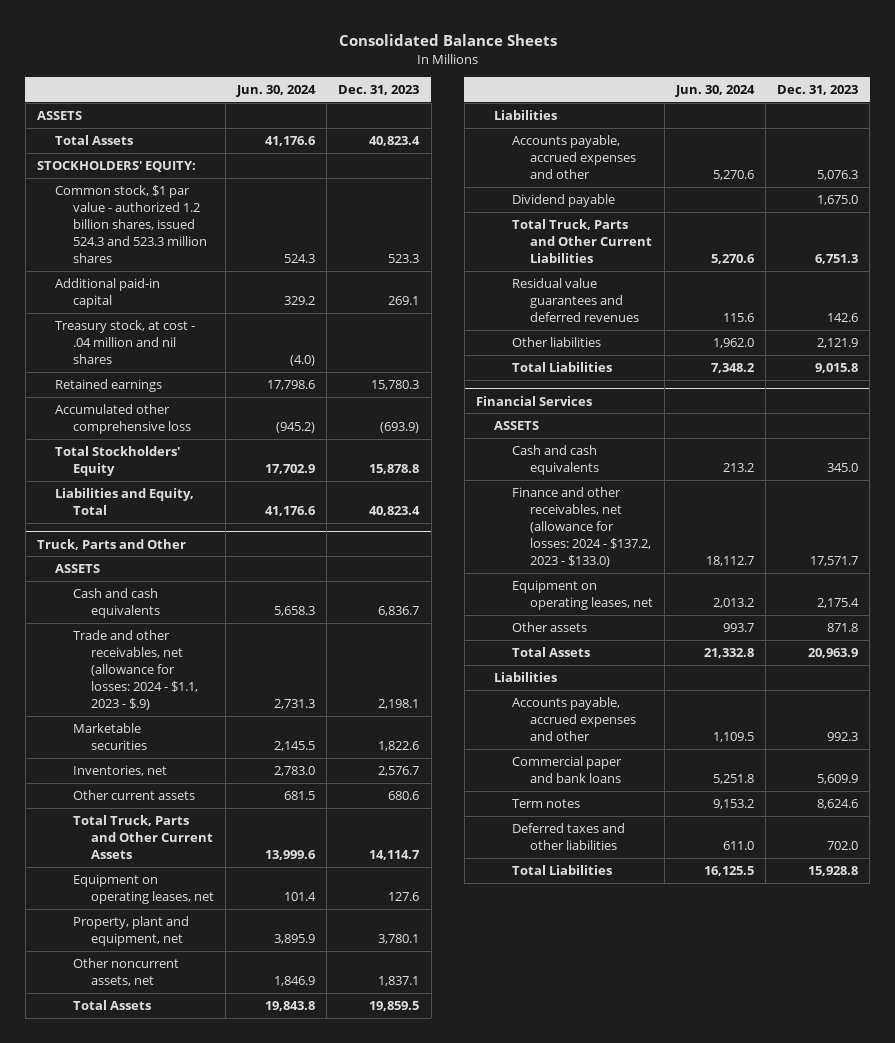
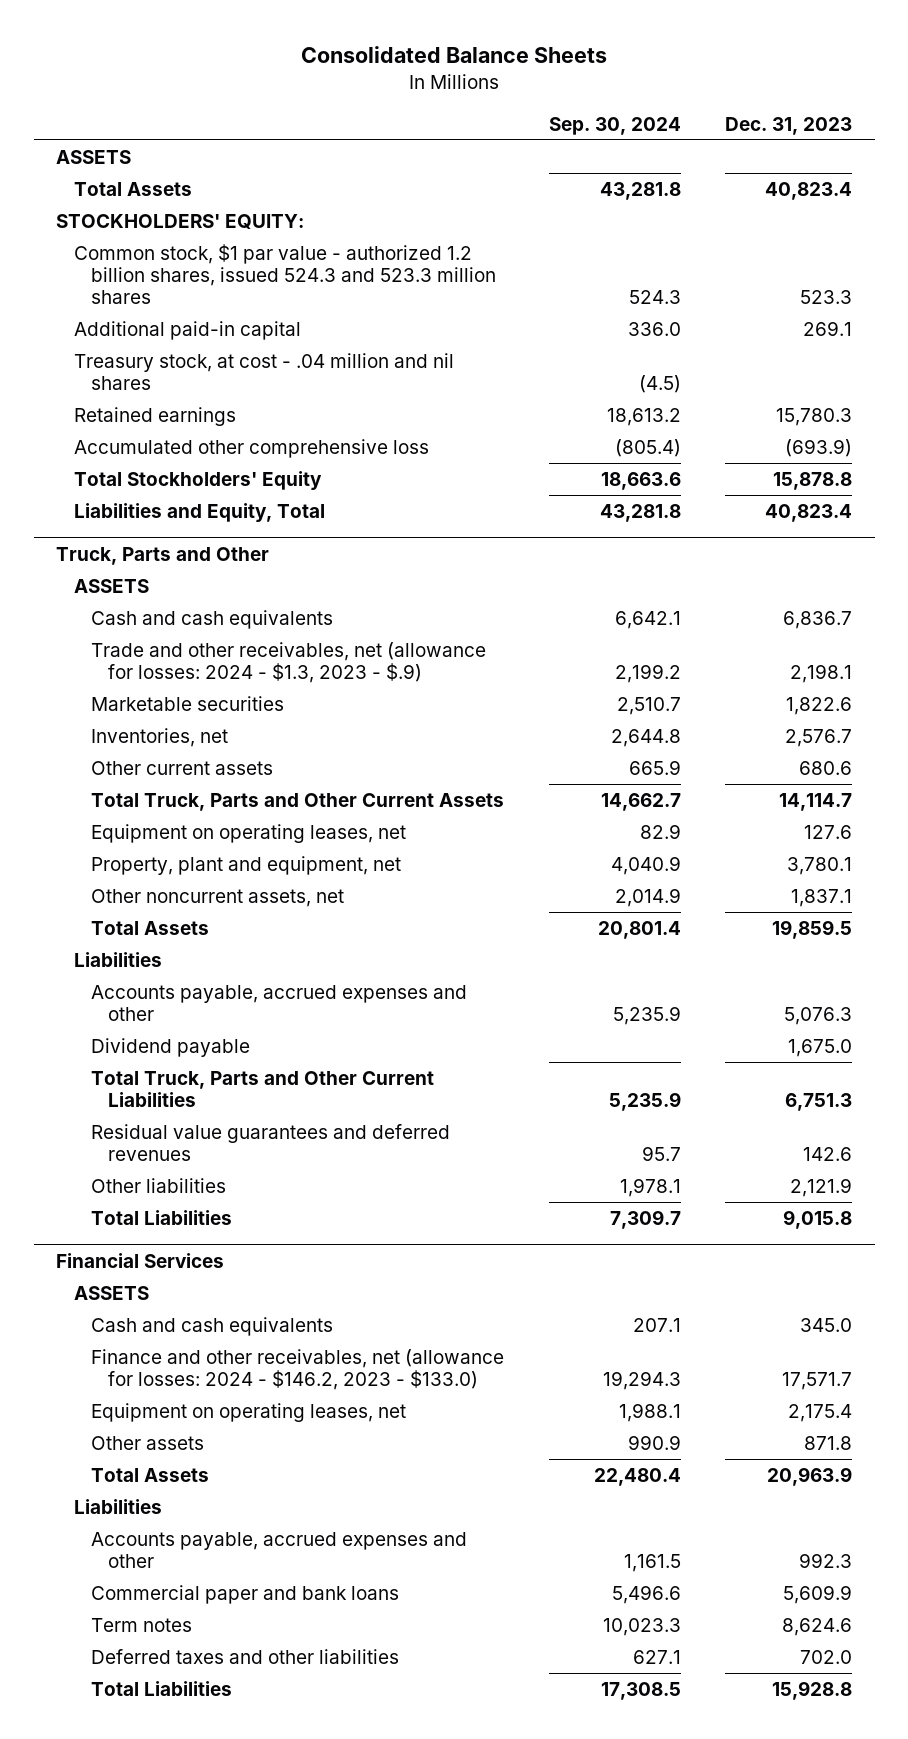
- | Jun. 30, 2024 | Dec. 31, 2023
+ | Sep. 30, 2024 | Dec. 31, 2023
@ Truck, Parts and Other
- Trade and other receivables, net (allowance for losses: 2024 - $1.1, 2023 - $.9) | 2,731.3 | 2,198.1
+ Trade and other receivables, net (allowance for losses: 2024 - $1.3, 2023 - $.9) | 2,199.2 | 2,198.1
@ Financial Services
- Finance and other receivables, net (allowance for losses: 2024 - $137.2, 2023 - $133.0) | 18,112.7 | 17,571.7
+ Finance and other receivables, net (allowance for losses: 2024 - $146.2, 2023 - $133.0) | 19,294.3 | 17,571.7

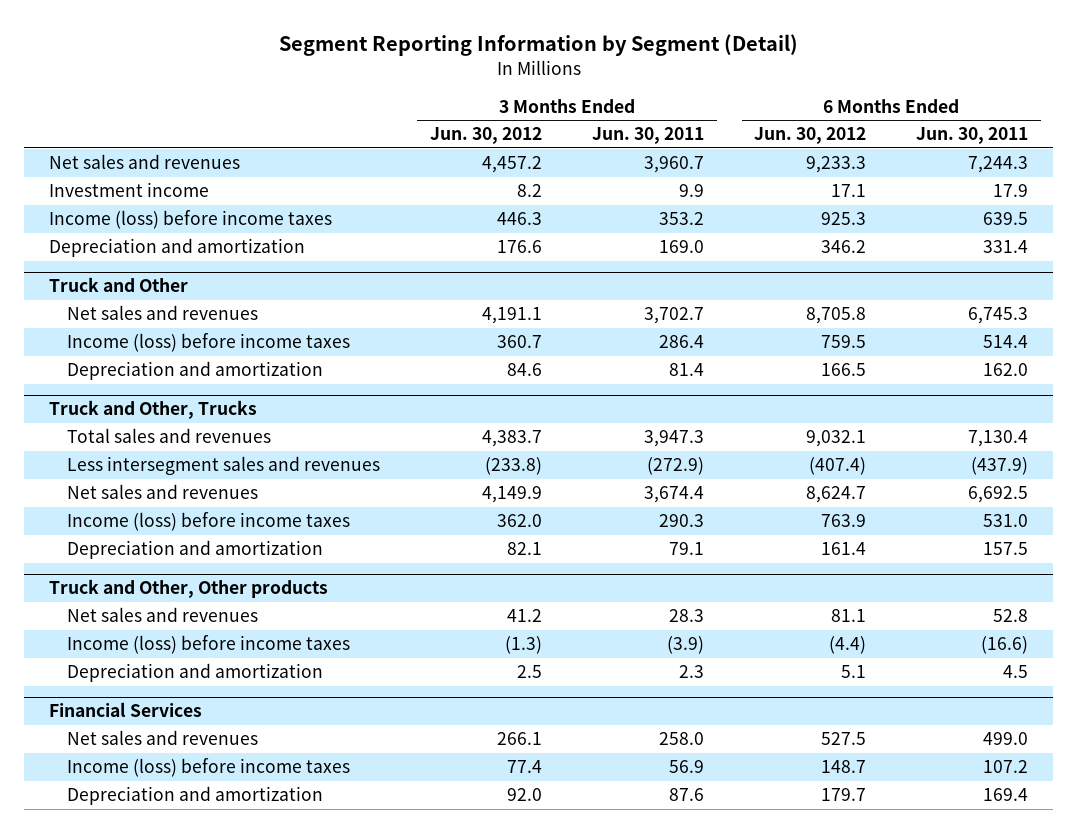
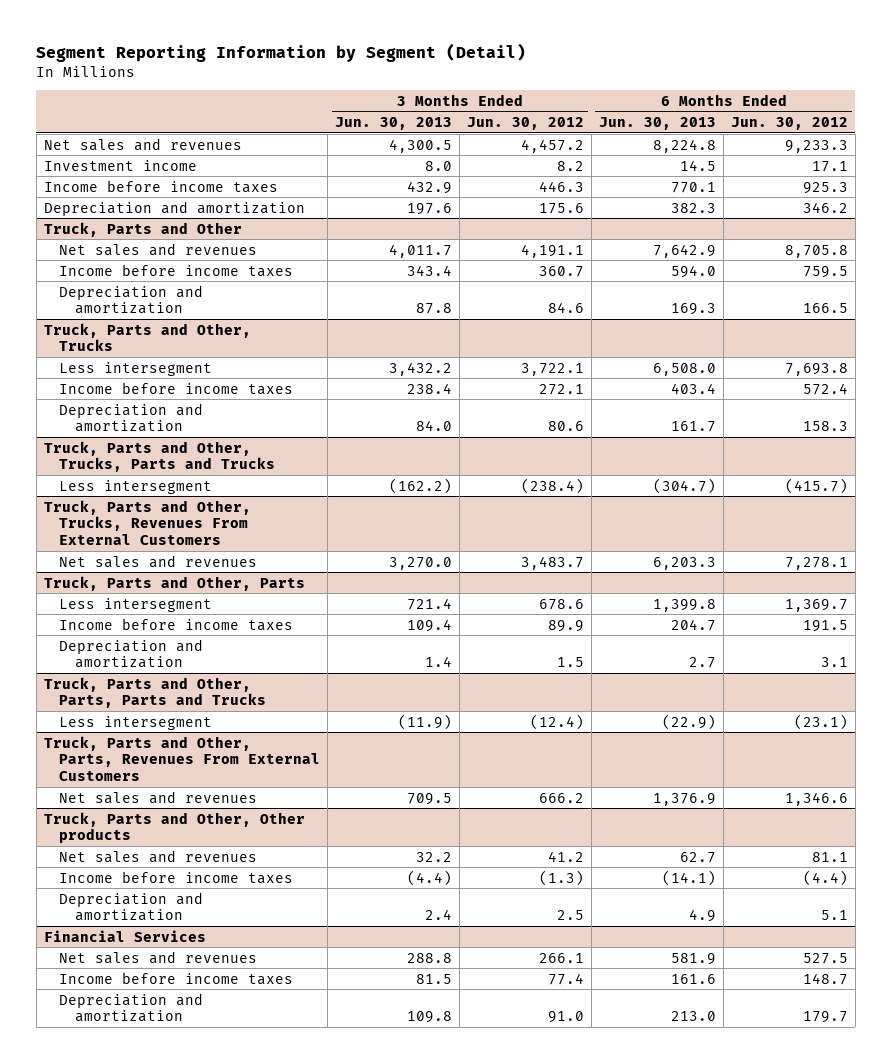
- | 3 Months Ended Jun. 30, 2012 | 3 Months Ended Jun. 30, 2011 | 6 Months Ended Jun. 30, 2012 | 6 Months Ended Jun. 30, 2011
+ | 3 Months Ended Jun. 30, 2013 | 3 Months Ended Jun. 30, 2012 | 6 Months Ended Jun. 30, 2013 | 6 Months Ended Jun. 30, 2012
- Income (loss) before income taxes | 446.3 | 353.2 | 925.3 | 639.5
- Depreciation and amortization | 176.6 | 169.0 | 346.2 | 331.4
- Truck and Other
+ Income before income taxes | 432.9 | 446.3 | 770.1 | 925.3
+ Depreciation and amortization | 197.6 | 175.6 | 382.3 | 346.2
+ Truck, Parts and Other
- Income (loss) before income taxes | 360.7 | 286.4 | 759.5 | 514.4
+ Income before income taxes | 343.4 | 360.7 | 594.0 | 759.5
- Truck and Other, Trucks
- Total sales and revenues | 4,383.7 | 3,947.3 | 9,032.1 | 7,130.4
- Less intersegment sales and revenues | (233.8) | (272.9) | (407.4) | (437.9)
- Net sales and revenues | 4,149.9 | 3,674.4 | 8,624.7 | 6,692.5
- Income (loss) before income taxes | 362.0 | 290.3 | 763.9 | 531.0
- Depreciation and amortization | 82.1 | 79.1 | 161.4 | 157.5
- Truck and Other, Other products
+ Truck, Parts and Other, Trucks
+ Less intersegment | 3,432.2 | 3,722.1 | 6,508.0 | 7,693.8
+ Income before income taxes | 238.4 | 272.1 | 403.4 | 572.4
+ Depreciation and amortization | 84.0 | 80.6 | 161.7 | 158.3
+ Truck, Parts and Other, Trucks, Parts and Trucks
+ Less intersegment | (162.2) | (238.4) | (304.7) | (415.7)
+ Truck, Parts and Other, Trucks, Revenues From External Customers
+ Net sales and revenues | 3,270.0 | 3,483.7 | 6,203.3 | 7,278.1
+ Truck, Parts and Other, Parts
+ Less intersegment | 721.4 | 678.6 | 1,399.8 | 1,369.7
+ Income before income taxes | 109.4 | 89.9 | 204.7 | 191.5
+ Depreciation and amortization | 1.4 | 1.5 | 2.7 | 3.1
+ Truck, Parts and Other, Parts, Parts and Trucks
+ Less intersegment | (11.9) | (12.4) | (22.9) | (23.1)
+ Truck, Parts and Other, Parts, Revenues From External Customers
+ Net sales and revenues | 709.5 | 666.2 | 1,376.9 | 1,346.6
+ Truck, Parts and Other, Other products
- Income (loss) before income taxes | (1.3) | (3.9) | (4.4) | (16.6)
+ Income before income taxes | (4.4) | (1.3) | (14.1) | (4.4)
@ Financial Services
- Income (loss) before income taxes | 77.4 | 56.9 | 148.7 | 107.2
- Depreciation and amortization | 92.0 | 87.6 | 179.7 | 169.4
+ Income before income taxes | 81.5 | 77.4 | 161.6 | 148.7
+ Depreciation and amortization | 109.8 | 91.0 | 213.0 | 179.7

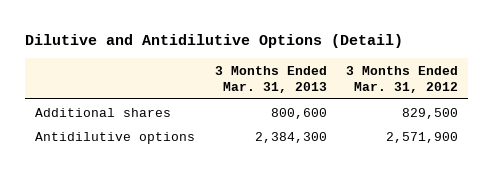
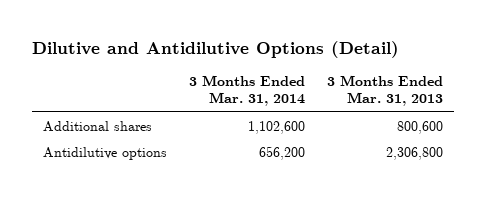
- | 3 Months Ended Mar. 31, 2013 | 3 Months Ended Mar. 31, 2012
+ | 3 Months Ended Mar. 31, 2014 | 3 Months Ended Mar. 31, 2013
- Antidilutive options | 2,384,300 | 2,571,900
+ Antidilutive options | 656,200 | 2,306,800

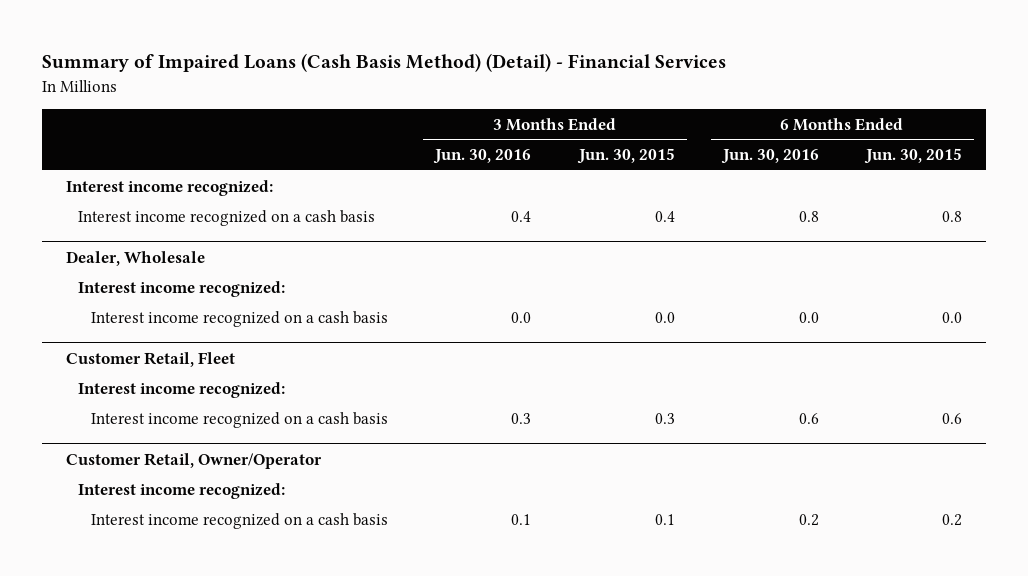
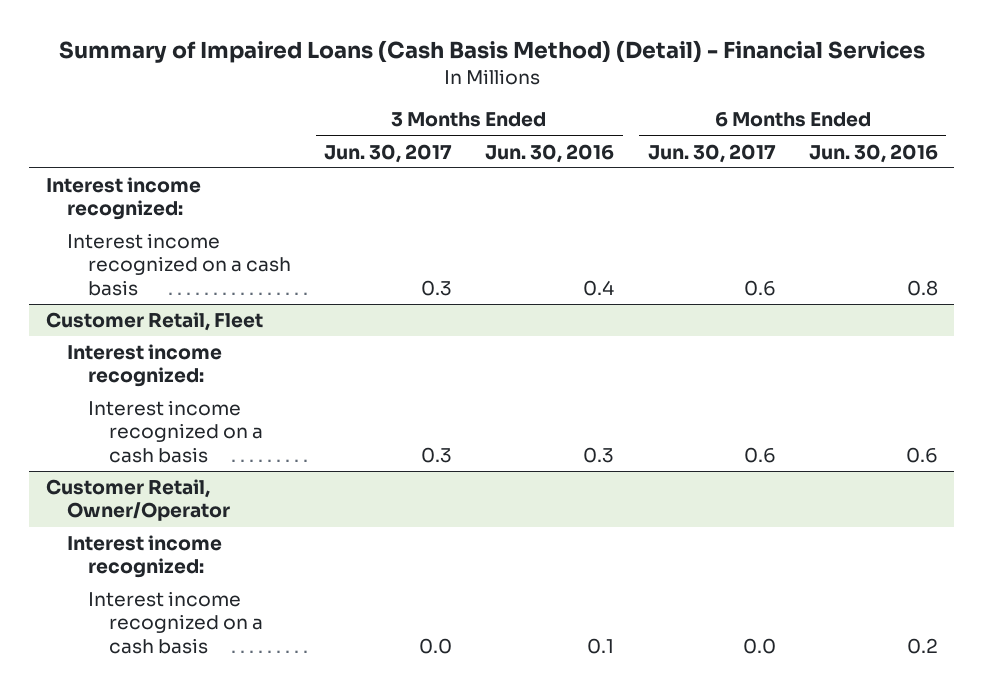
- | 3 Months Ended Jun. 30, 2016 | 3 Months Ended Jun. 30, 2015 | 6 Months Ended Jun. 30, 2016 | 6 Months Ended Jun. 30, 2015
+ | 3 Months Ended Jun. 30, 2017 | 3 Months Ended Jun. 30, 2016 | 6 Months Ended Jun. 30, 2017 | 6 Months Ended Jun. 30, 2016
- Dealer, Wholesale
- Interest income recognized:
- Interest income recognized on a cash basis | 0.0 | 0.0 | 0.0 | 0.0

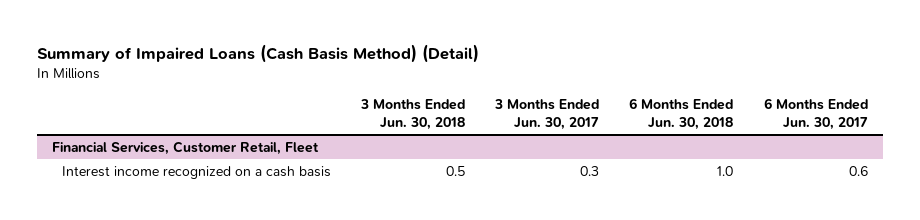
- Summary of Impaired Loans (Cash Basis Method) (Detail) - Financial Services
+ Summary of Impaired Loans (Cash Basis Method) (Detail)
- | 3 Months Ended Jun. 30, 2017 | 3 Months Ended Jun. 30, 2016 | 6 Months Ended Jun. 30, 2017 | 6 Months Ended Jun. 30, 2016
+ | 3 Months Ended Jun. 30, 2018 | 3 Months Ended Jun. 30, 2017 | 6 Months Ended Jun. 30, 2018 | 6 Months Ended Jun. 30, 2017
- Interest income recognized:
- Interest income recognized on a cash basis | 0.3 | 0.4 | 0.6 | 0.8
- Customer Retail, Fleet
- Interest income recognized:
+ Financial Services, Customer Retail, Fleet
- Customer Retail, Owner/Operator
- Interest income recognized:
- Interest income recognized on a cash basis | 0.0 | 0.1 | 0.0 | 0.2

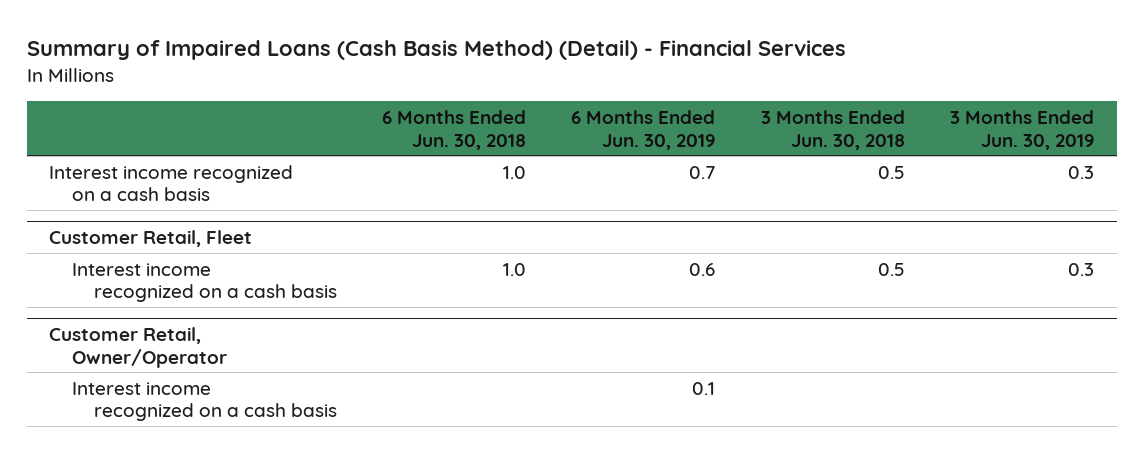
- Summary of Impaired Loans (Cash Basis Method) (Detail)
+ Summary of Impaired Loans (Cash Basis Method) (Detail) - Financial Services
- | 3 Months Ended Jun. 30, 2018 | 3 Months Ended Jun. 30, 2017 | 6 Months Ended Jun. 30, 2018 | 6 Months Ended Jun. 30, 2017
+ | 6 Months Ended Jun. 30, 2018 | 6 Months Ended Jun. 30, 2019 | 3 Months Ended Jun. 30, 2018 | 3 Months Ended Jun. 30, 2019
- Financial Services, Customer Retail, Fleet
+ Customer Retail, Fleet
+ Interest income recognized on a cash basis | 1.0 | 0.6 | 0.5 | 0.3
+ Customer Retail, Owner/Operator
+ Interest income recognized on a cash basis | | 0.1 | |

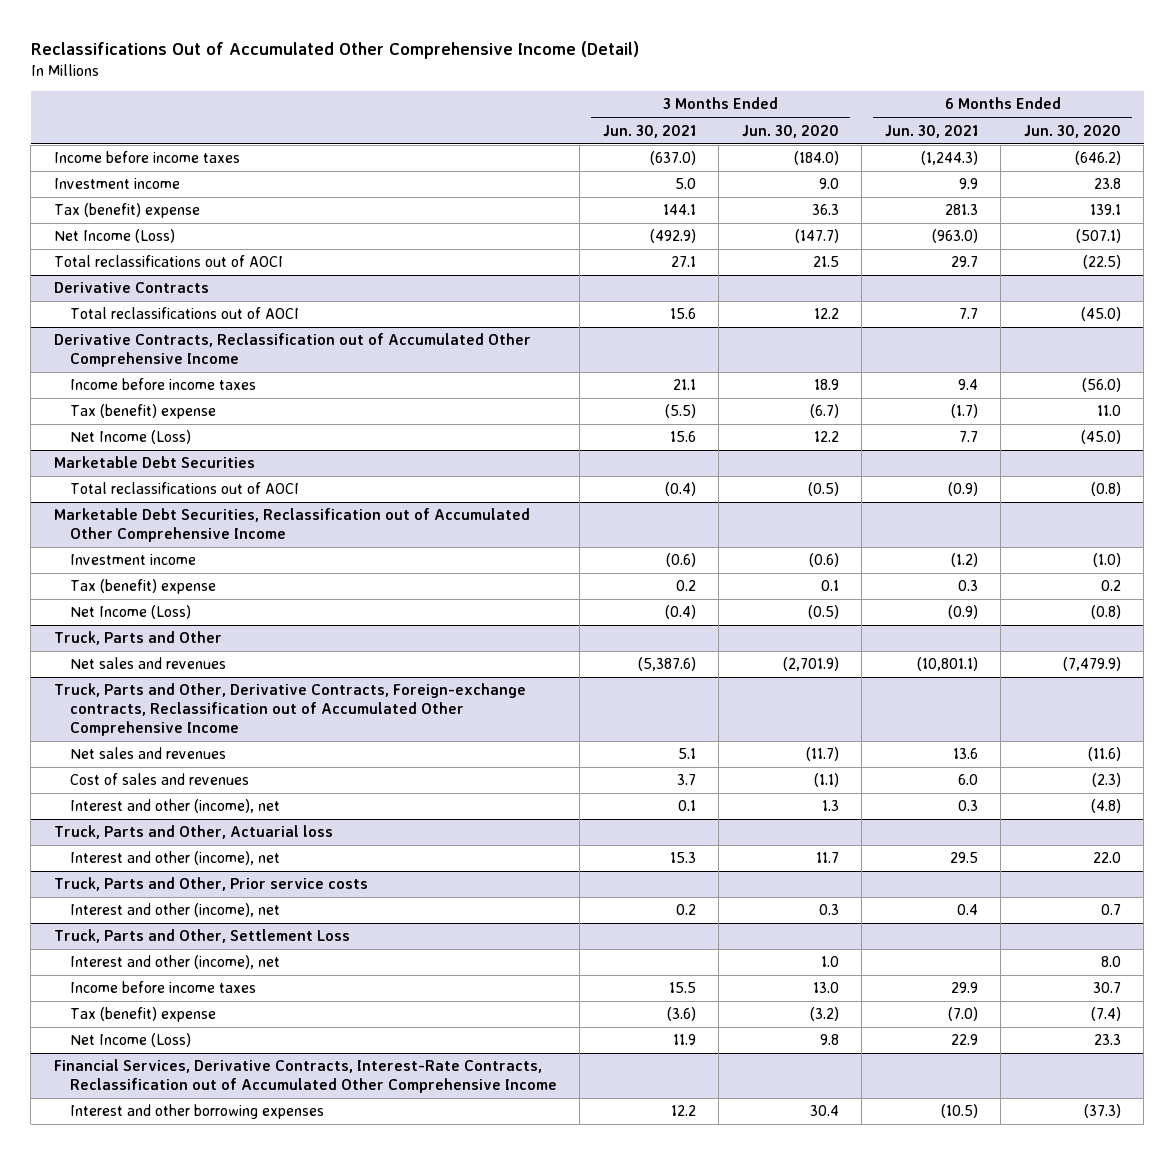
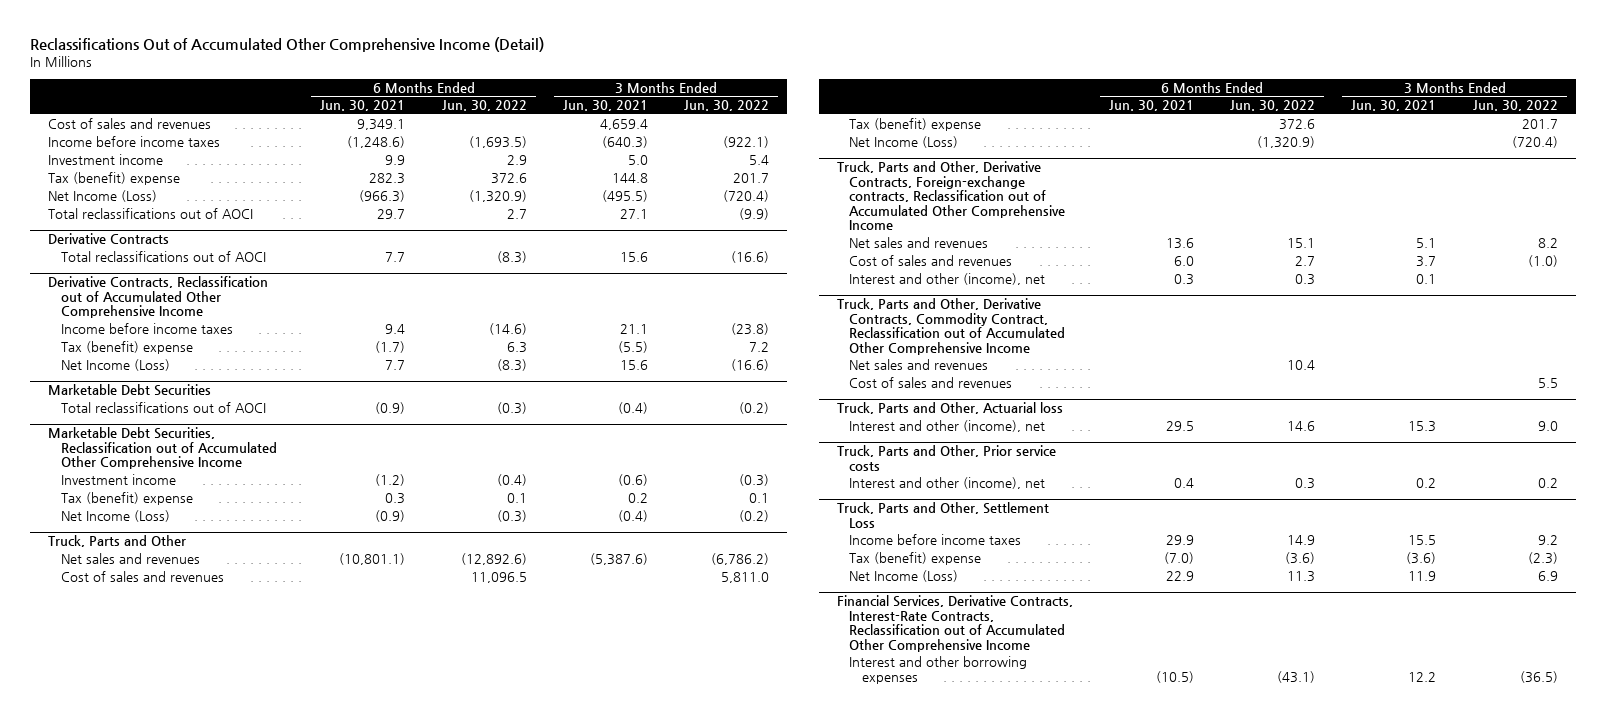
- | 3 Months Ended Jun. 30, 2021 | 3 Months Ended Jun. 30, 2020 | 6 Months Ended Jun. 30, 2021 | 6 Months Ended Jun. 30, 2020
+ | 6 Months Ended Jun. 30, 2021 | 6 Months Ended Jun. 30, 2022 | 3 Months Ended Jun. 30, 2021 | 3 Months Ended Jun. 30, 2022
- Income before income taxes | (637.0) | (184.0) | (1,244.3) | (646.2)
+ Cost of sales and revenues | 9,349.1 | | 4,659.4 |
+ Income before income taxes | (1,248.6) | (1,693.5) | (640.3) | (922.1)
- Tax (benefit) expense | 144.1 | 36.3 | 281.3 | 139.1
- Net Income (Loss) | (492.9) | (147.7) | (963.0) | (507.1)
+ Tax (benefit) expense | 282.3 | 372.6 | 144.8 | 201.7
+ Net Income (Loss) | (966.3) | (1,320.9) | (495.5) | (720.4)
@ Truck, Parts and Other
+ Cost of sales and revenues | | 11,096.5 | | 5,811.0
+ Tax (benefit) expense | | 372.6 | | 201.7
+ Net Income (Loss) | | (1,320.9) | | (720.4)
+ Truck, Parts and Other, Derivative Contracts, Commodity Contract, Reclassification out of Accumulated Other Comprehensive Income
+ Net sales and revenues | | 10.4 | |
+ Cost of sales and revenues | | | | 5.5
@ Truck, Parts and Other, Settlement Loss
- Interest and other (income), net | | 1.0 | | 8.0

